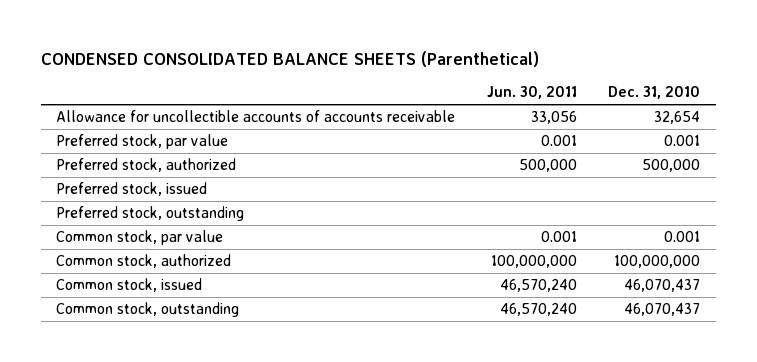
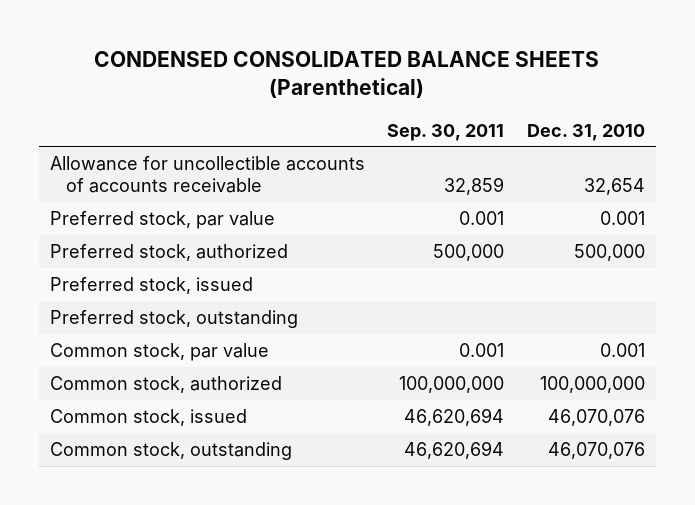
- | Jun. 30, 2011 | Dec. 31, 2010
+ | Sep. 30, 2011 | Dec. 31, 2010
- Common stock, issued | 46,570,240 | 46,070,437
- Common stock, outstanding | 46,570,240 | 46,070,437
+ Common stock, issued | 46,620,694 | 46,070,076
+ Common stock, outstanding | 46,620,694 | 46,070,076

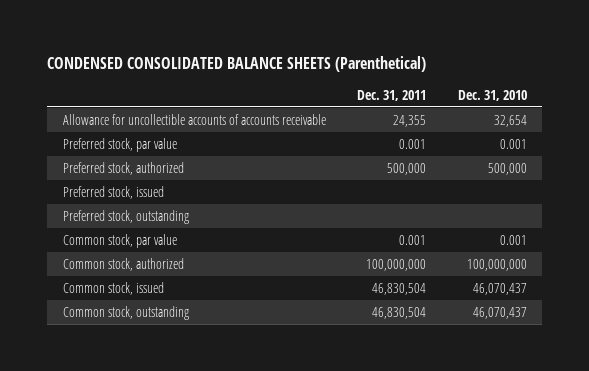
- | Sep. 30, 2011 | Dec. 31, 2010
+ | Dec. 31, 2011 | Dec. 31, 2010
- Common stock, issued | 46,620,694 | 46,070,076
- Common stock, outstanding | 46,620,694 | 46,070,076
+ Common stock, issued | 46,830,504 | 46,070,437
+ Common stock, outstanding | 46,830,504 | 46,070,437

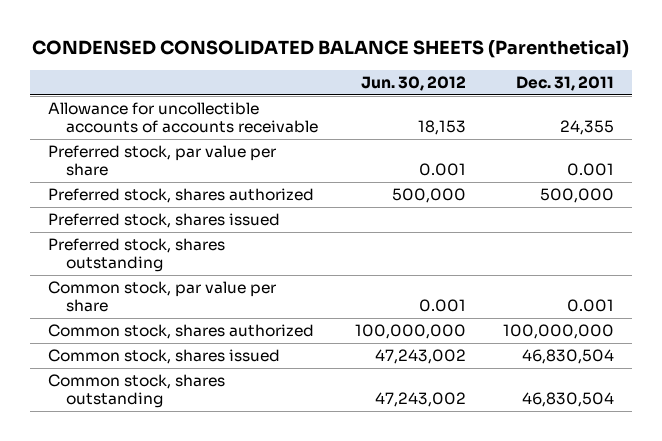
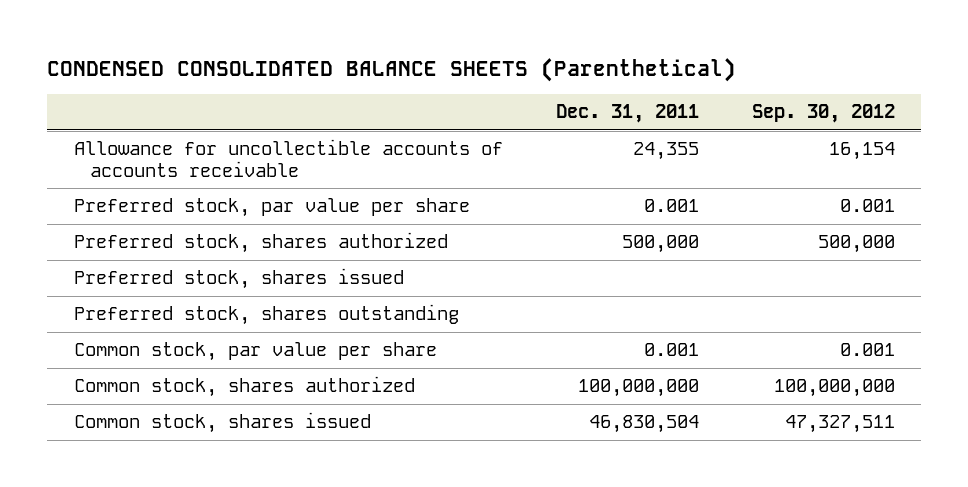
- | Jun. 30, 2012 | Dec. 31, 2011
+ | Dec. 31, 2011 | Sep. 30, 2012
- Common stock, shares outstanding | 47,243,002 | 46,830,504

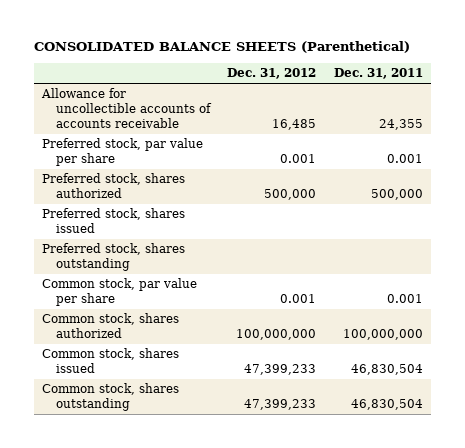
- CONDENSED CONSOLIDATED BALANCE SHEETS (Parenthetical)
+ CONSOLIDATED BALANCE SHEETS (Parenthetical)
- | Dec. 31, 2011 | Sep. 30, 2012
+ | Dec. 31, 2012 | Dec. 31, 2011
+ Common stock, shares outstanding | 47,399,233 | 46,830,504

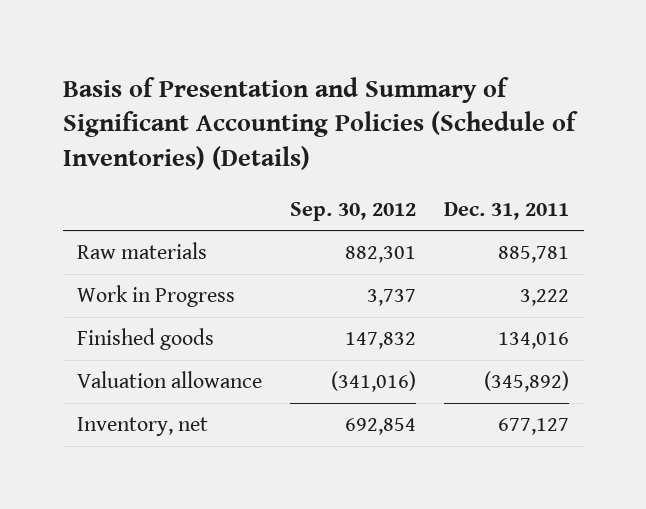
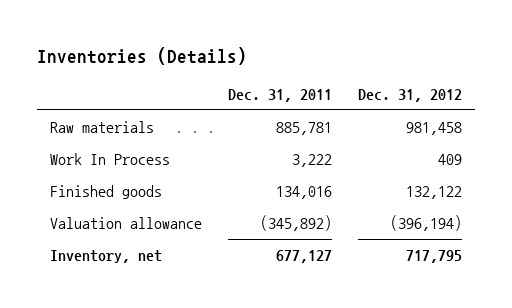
- Basis of Presentation and Summary of Significant Accounting Policies (Schedule of Inventories) (Details)
+ Inventories (Details)
- | Sep. 30, 2012 | Dec. 31, 2011
+ | Dec. 31, 2011 | Dec. 31, 2012
- Work in Progress | 3,737 | 3,222
+ Work In Process | 3,222 | 409

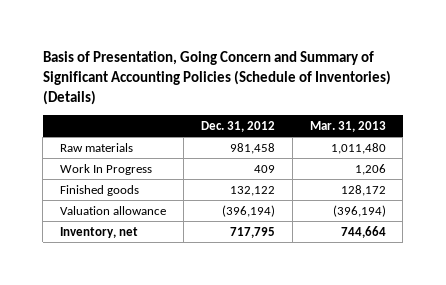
- Inventories (Details)
+ Basis of Presentation, Going Concern and Summary of Significant Accounting Policies (Schedule of Inventories) (Details)
- | Dec. 31, 2011 | Dec. 31, 2012
+ | Dec. 31, 2012 | Mar. 31, 2013
- Work In Process | 3,222 | 409
+ Work In Progress | 409 | 1,206

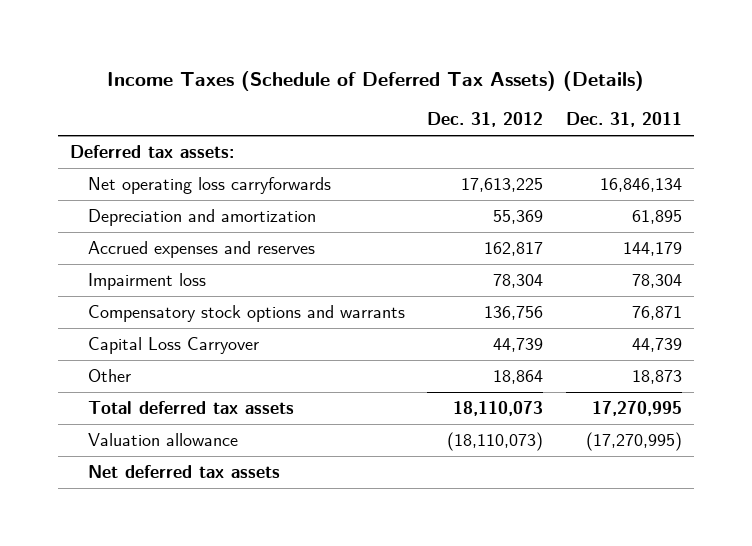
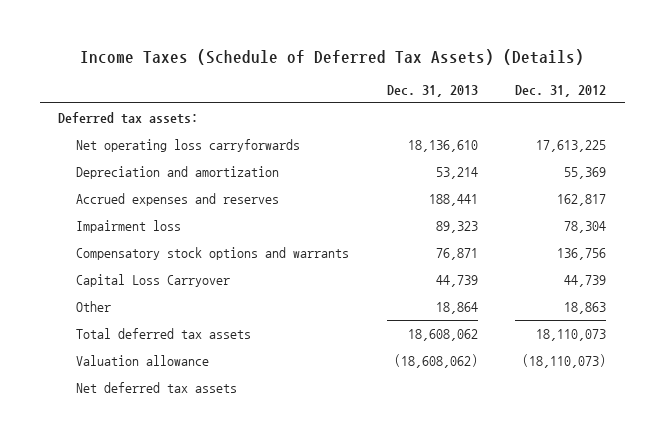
- | Dec. 31, 2012 | Dec. 31, 2011
+ | Dec. 31, 2013 | Dec. 31, 2012
- Other | 18,864 | 18,873
+ Other | 18,864 | 18,863

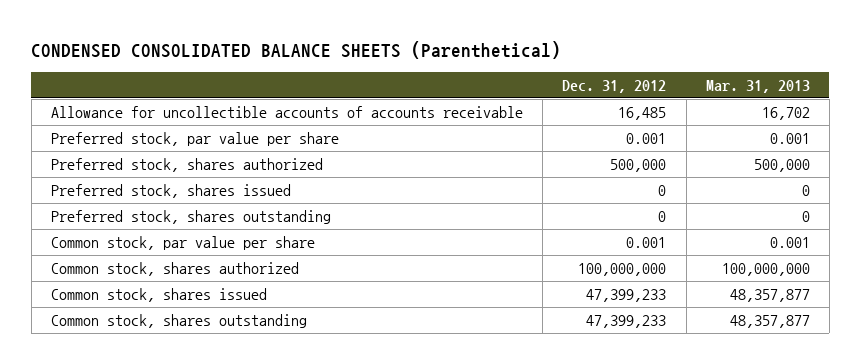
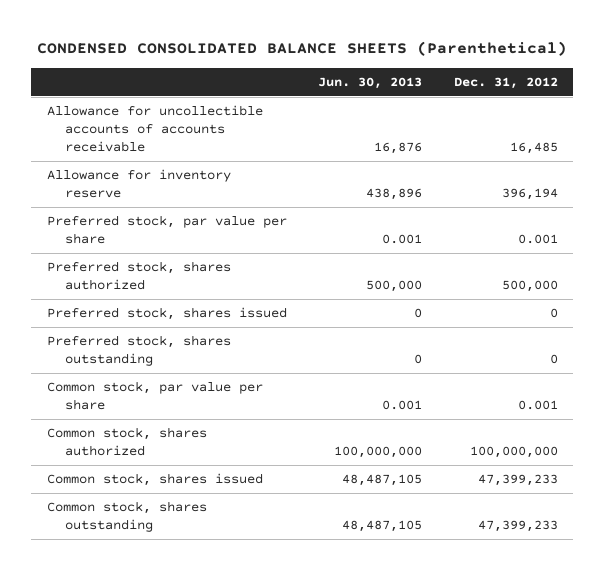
- | Dec. 31, 2012 | Mar. 31, 2013
+ | Jun. 30, 2013 | Dec. 31, 2012
+ Allowance for inventory reserve | 438,896 | 396,194

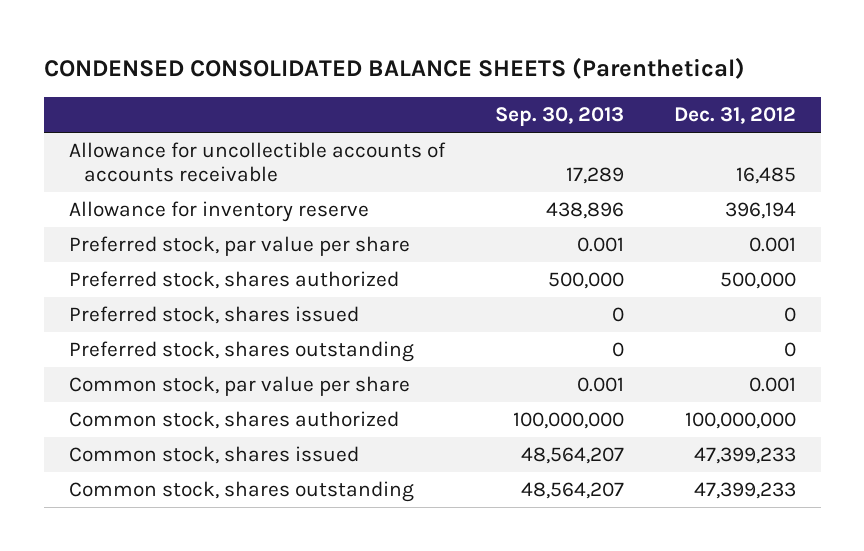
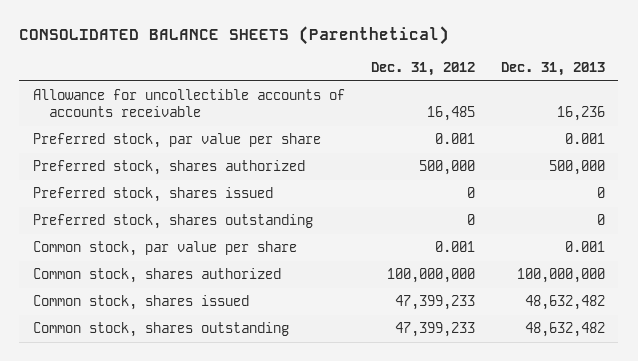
- CONDENSED CONSOLIDATED BALANCE SHEETS (Parenthetical)
+ CONSOLIDATED BALANCE SHEETS (Parenthetical)
- | Sep. 30, 2013 | Dec. 31, 2012
+ | Dec. 31, 2012 | Dec. 31, 2013
- Allowance for inventory reserve | 438,896 | 396,194

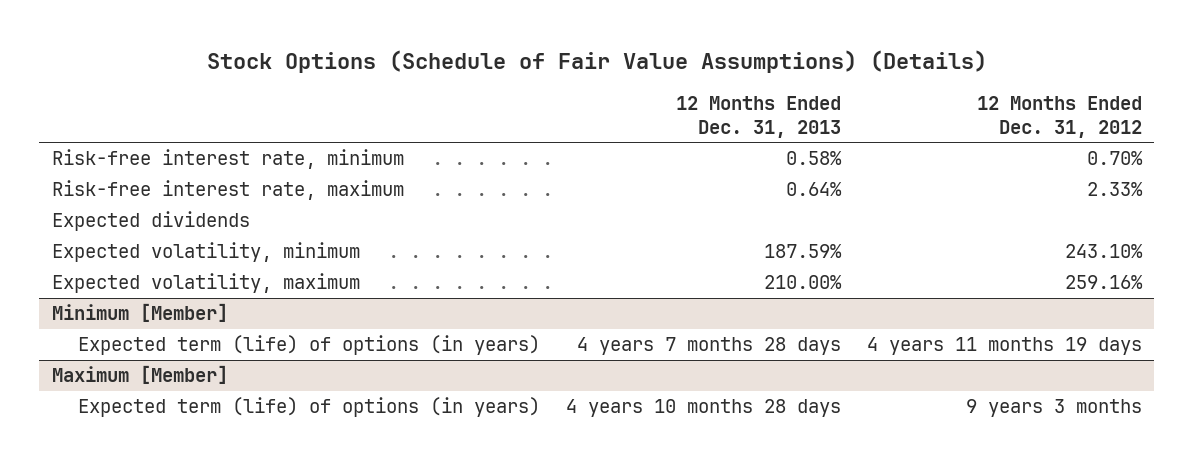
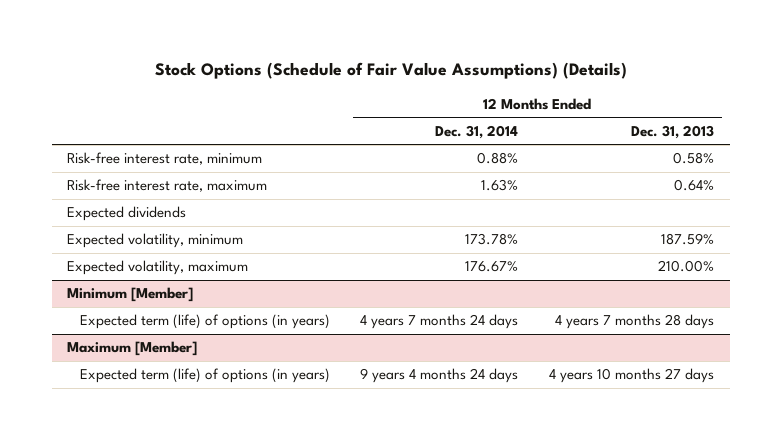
- | 12 Months Ended Dec. 31, 2013 | 12 Months Ended Dec. 31, 2012
+ | 12 Months Ended Dec. 31, 2014 | 12 Months Ended Dec. 31, 2013
@ Maximum [Member]
- Expected term (life) of options (in years) | 4 years 10 months 28 days | 9 years 3 months
+ Expected term (life) of options (in years) | 9 years 4 months 24 days | 4 years 10 months 27 days

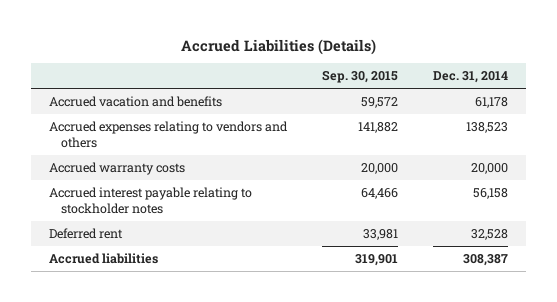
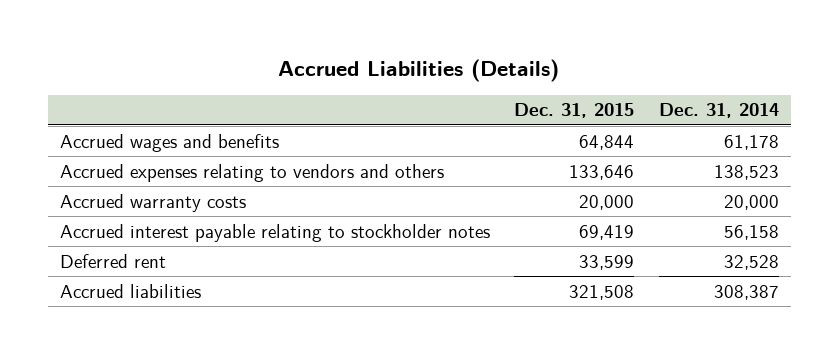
- | Sep. 30, 2015 | Dec. 31, 2014
+ | Dec. 31, 2015 | Dec. 31, 2014
- Accrued vacation and benefits | 59,572 | 61,178
+ Accrued wages and benefits | 64,844 | 61,178

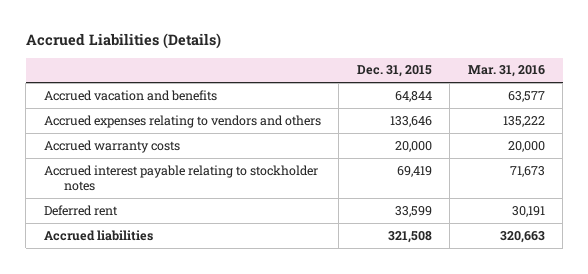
- | Dec. 31, 2015 | Dec. 31, 2014
+ | Dec. 31, 2015 | Mar. 31, 2016
- Accrued wages and benefits | 64,844 | 61,178
+ Accrued vacation and benefits | 64,844 | 63,577

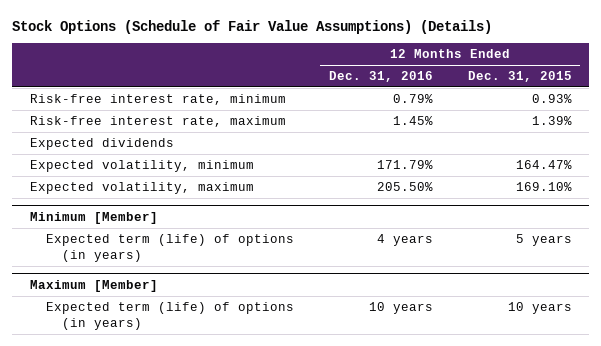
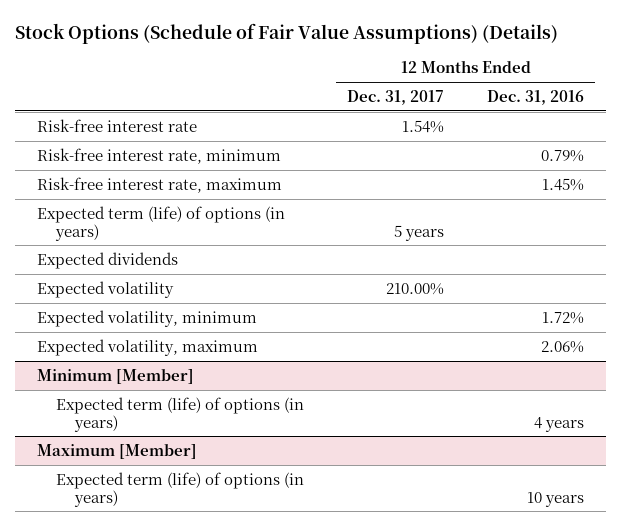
- | 12 Months Ended Dec. 31, 2016 | 12 Months Ended Dec. 31, 2015
+ | 12 Months Ended Dec. 31, 2017 | 12 Months Ended Dec. 31, 2016
+ Risk-free interest rate | 1.54% |
+ Expected term (life) of options (in years) | 5 years |
- Expected volatility, minimum | 171.79% | 164.47%
- Expected volatility, maximum | 205.50% | 169.10%
+ Expected volatility | 210.00% |
+ Expected volatility, minimum | | 1.72%
+ Expected volatility, maximum | | 2.06%

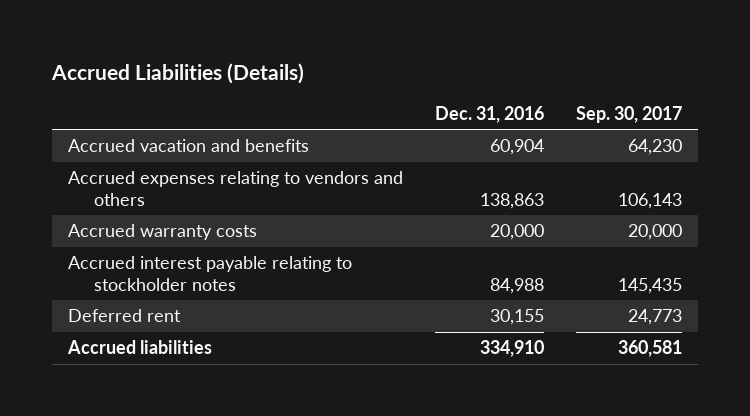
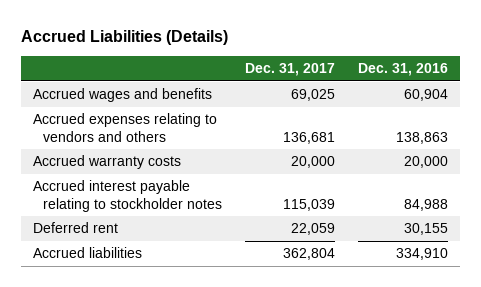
- | Dec. 31, 2016 | Sep. 30, 2017
+ | Dec. 31, 2017 | Dec. 31, 2016
- Accrued vacation and benefits | 60,904 | 64,230
+ Accrued wages and benefits | 69,025 | 60,904

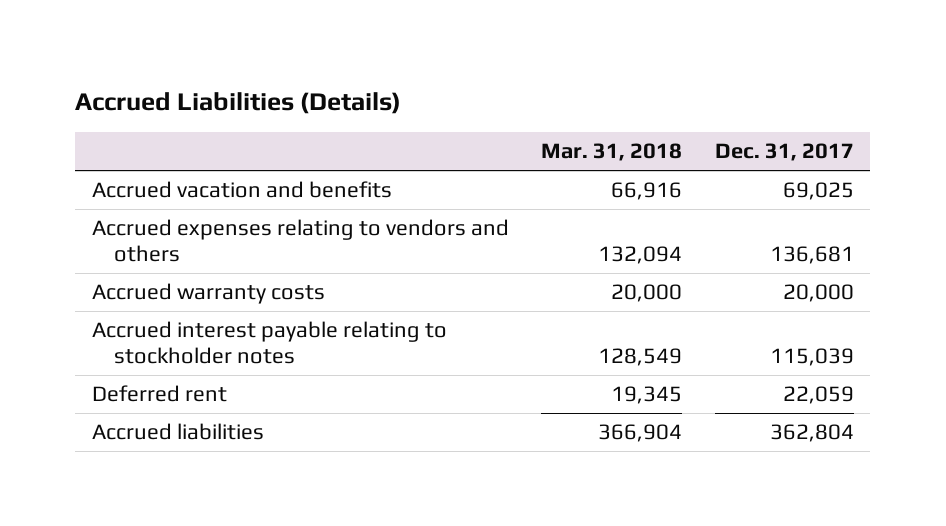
- | Dec. 31, 2017 | Dec. 31, 2016
+ | Mar. 31, 2018 | Dec. 31, 2017
- Accrued wages and benefits | 69,025 | 60,904
+ Accrued vacation and benefits | 66,916 | 69,025

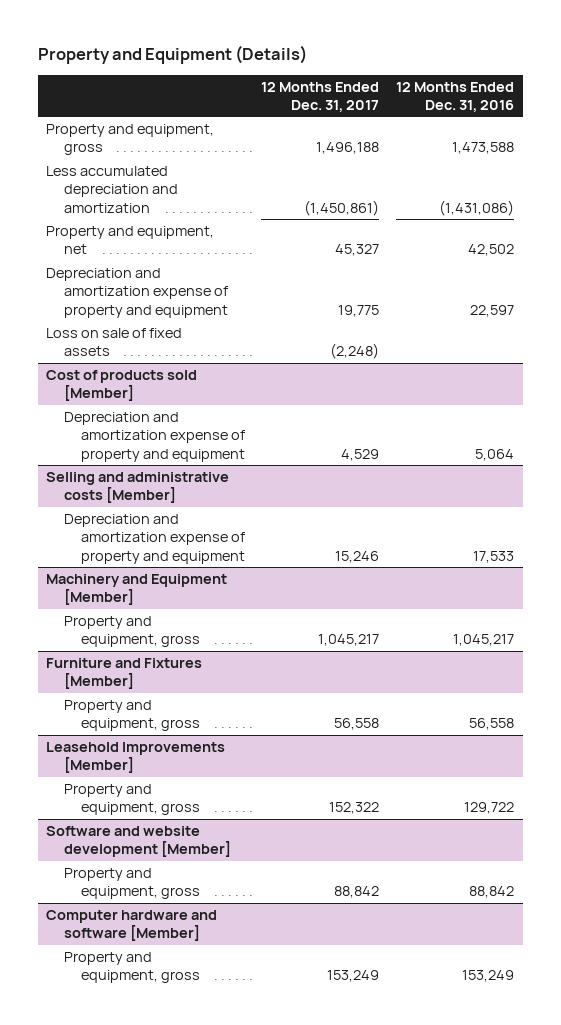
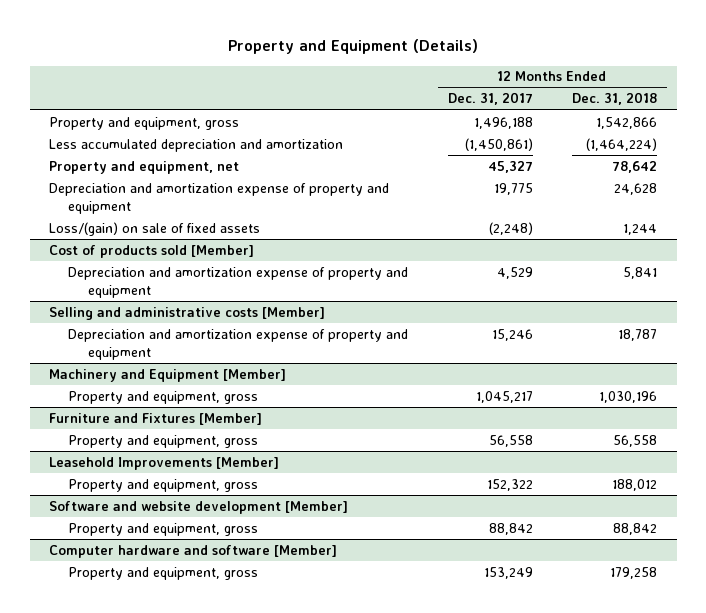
- | 12 Months Ended Dec. 31, 2017 | 12 Months Ended Dec. 31, 2016
+ | 12 Months Ended Dec. 31, 2017 | 12 Months Ended Dec. 31, 2018
- Loss on sale of fixed assets | (2,248) |
+ Loss/(gain) on sale of fixed assets | (2,248) | 1,244

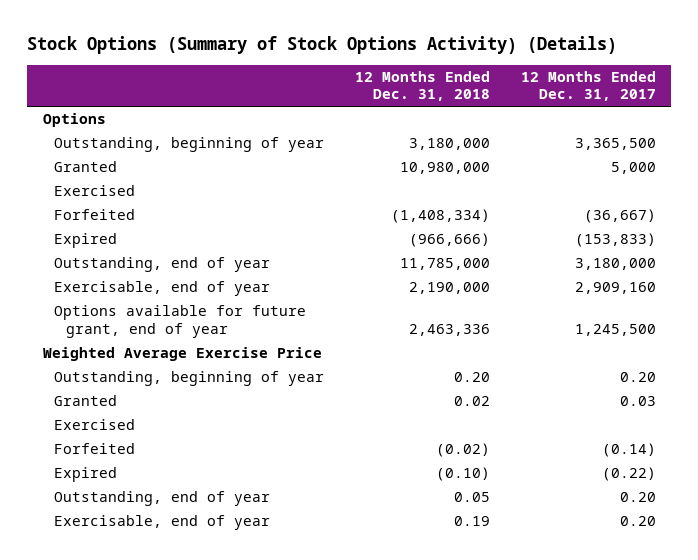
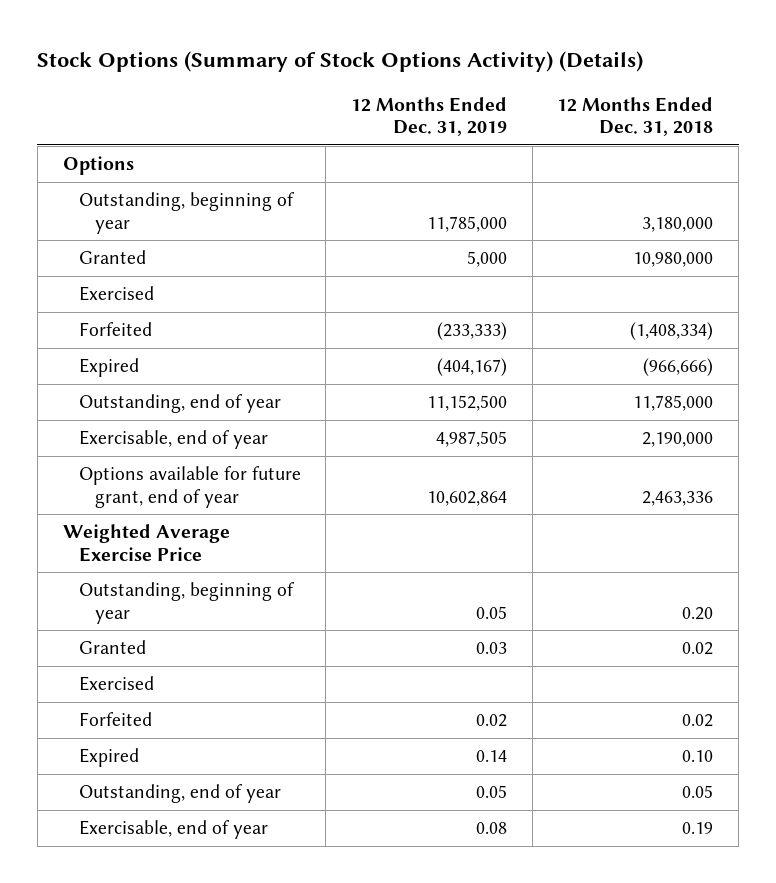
- | 12 Months Ended Dec. 31, 2018 | 12 Months Ended Dec. 31, 2017
+ | 12 Months Ended Dec. 31, 2019 | 12 Months Ended Dec. 31, 2018
- Forfeited | (0.02) | (0.14)
- Expired | (0.10) | (0.22)
+ Forfeited | 0.02 | 0.02
+ Expired | 0.14 | 0.10

